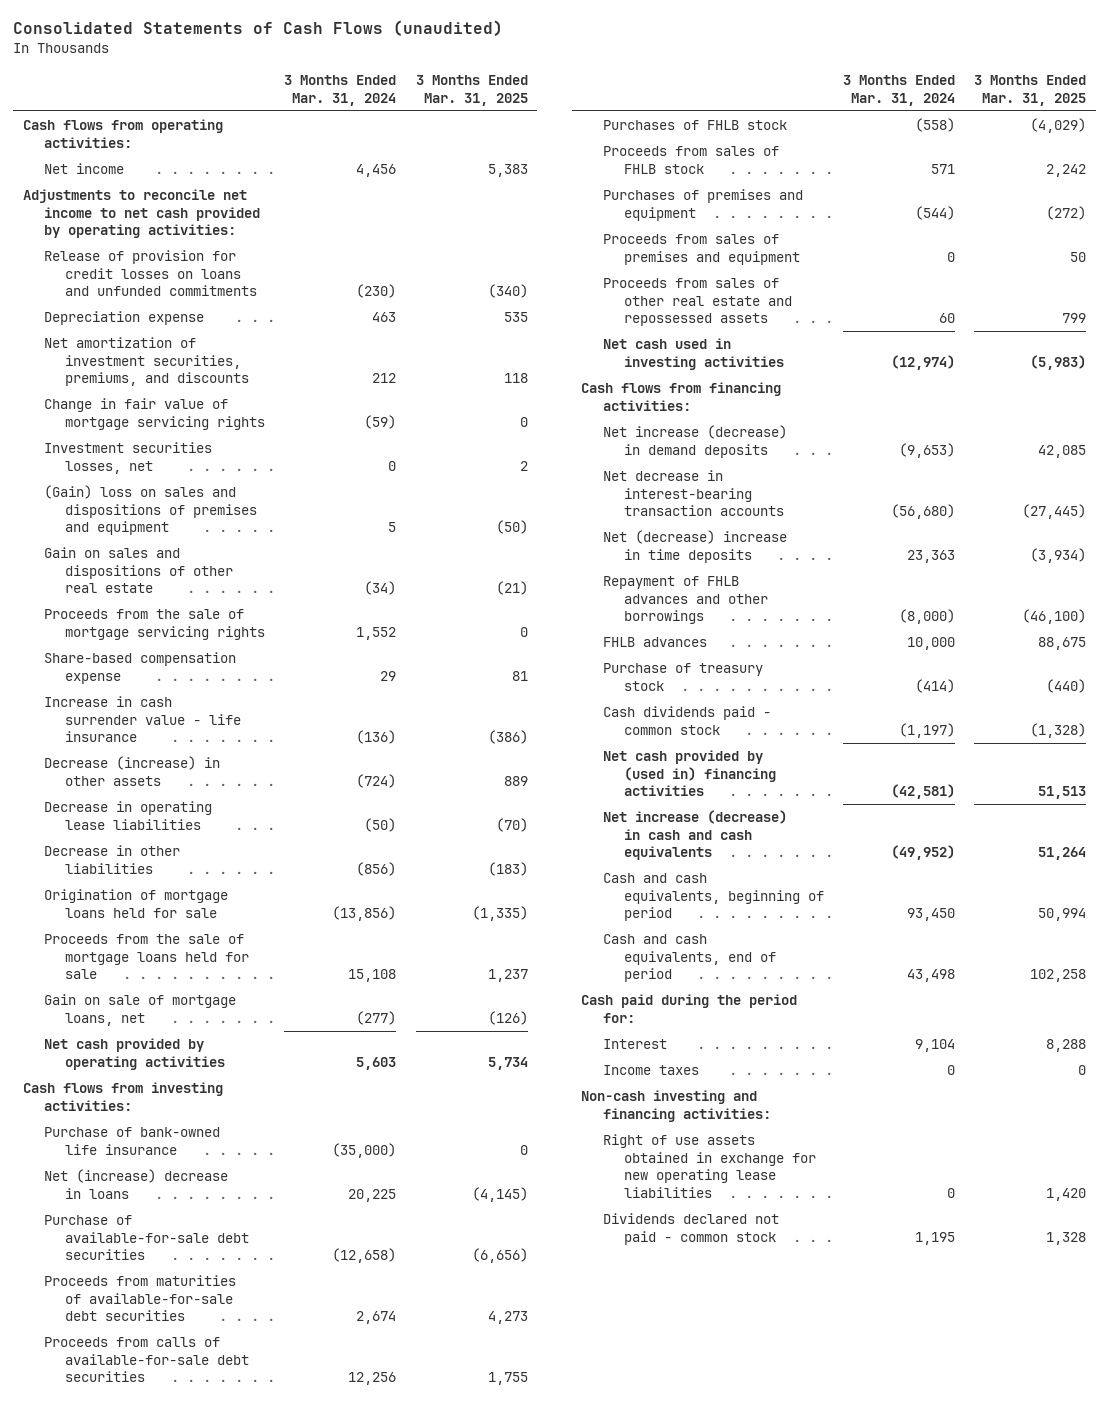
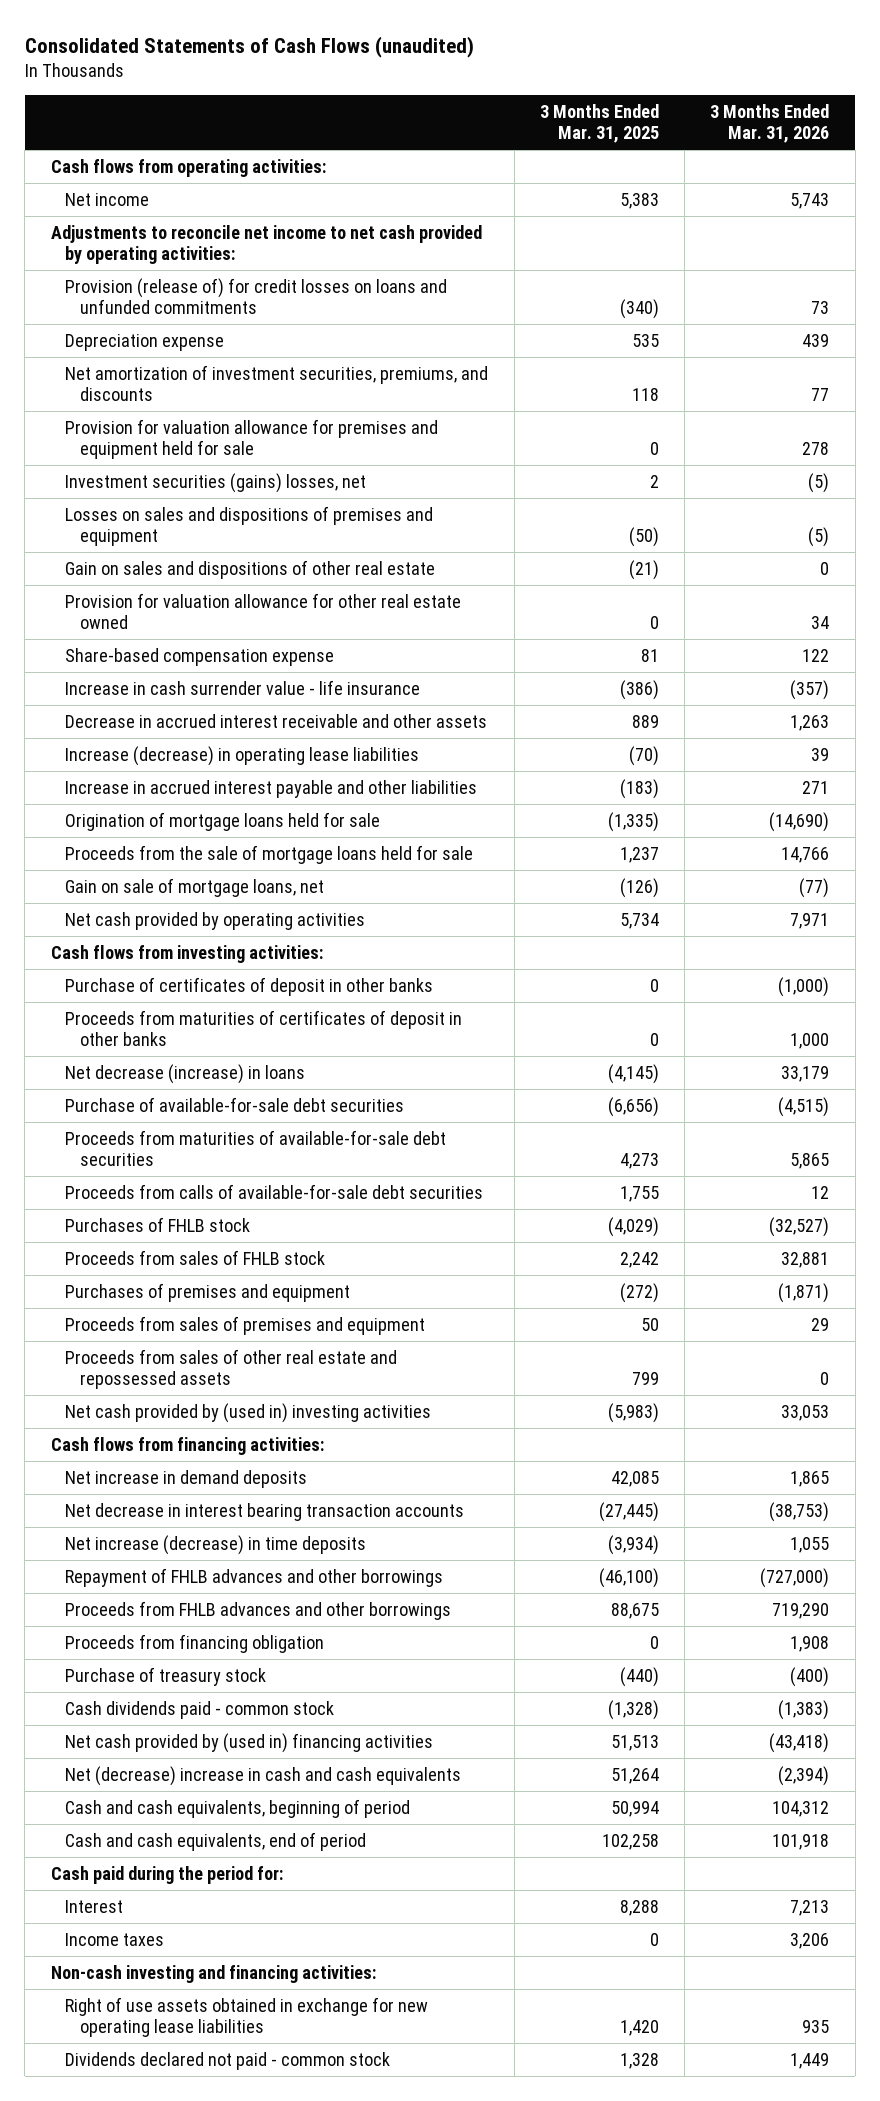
- | 3 Months Ended Mar. 31, 2024 | 3 Months Ended Mar. 31, 2025
+ | 3 Months Ended Mar. 31, 2025 | 3 Months Ended Mar. 31, 2026
- Release of provision for credit losses on loans and unfunded commitments | (230) | (340)
+ Provision (release of) for credit losses on loans and unfunded commitments | (340) | 73
- Change in fair value of mortgage servicing rights | (59) | 0
- Investment securities losses, net | 0 | 2
- (Gain) loss on sales and dispositions of premises and equipment | 5 | (50)
+ Provision for valuation allowance for premises and equipment held for sale | 0 | 278
+ Investment securities (gains) losses, net | 2 | (5)
+ Losses on sales and dispositions of premises and equipment | (50) | (5)
- Proceeds from the sale of mortgage servicing rights | 1,552 | 0
+ Provision for valuation allowance for other real estate owned | 0 | 34
- Decrease (increase) in other assets | (724) | 889
- Decrease in operating lease liabilities | (50) | (70)
- Decrease in other liabilities | (856) | (183)
+ Decrease in accrued interest receivable and other assets | 889 | 1,263
+ Increase (decrease) in operating lease liabilities | (70) | 39
+ Increase in accrued interest payable and other liabilities | (183) | 271
- Purchase of bank-owned life insurance | (35,000) | 0
- Net (increase) decrease in loans | 20,225 | (4,145)
+ Purchase of certificates of deposit in other banks | 0 | (1,000)
+ Proceeds from maturities of certificates of deposit in other banks | 0 | 1,000
+ Net decrease (increase) in loans | (4,145) | 33,179
- Net cash used in investing activities | (12,974) | (5,983)
+ Net cash provided by (used in) investing activities | (5,983) | 33,053
- Net increase (decrease) in demand deposits | (9,653) | 42,085
- Net decrease in interest-bearing transaction accounts | (56,680) | (27,445)
- Net (decrease) increase in time deposits | 23,363 | (3,934)
+ Net increase in demand deposits | 42,085 | 1,865
+ Net decrease in interest bearing transaction accounts | (27,445) | (38,753)
+ Net increase (decrease) in time deposits | (3,934) | 1,055
- FHLB advances | 10,000 | 88,675
+ Proceeds from FHLB advances and other borrowings | 88,675 | 719,290
+ Proceeds from financing obligation | 0 | 1,908
- Net increase (decrease) in cash and cash equivalents | (49,952) | 51,264
+ Net (decrease) increase in cash and cash equivalents | 51,264 | (2,394)

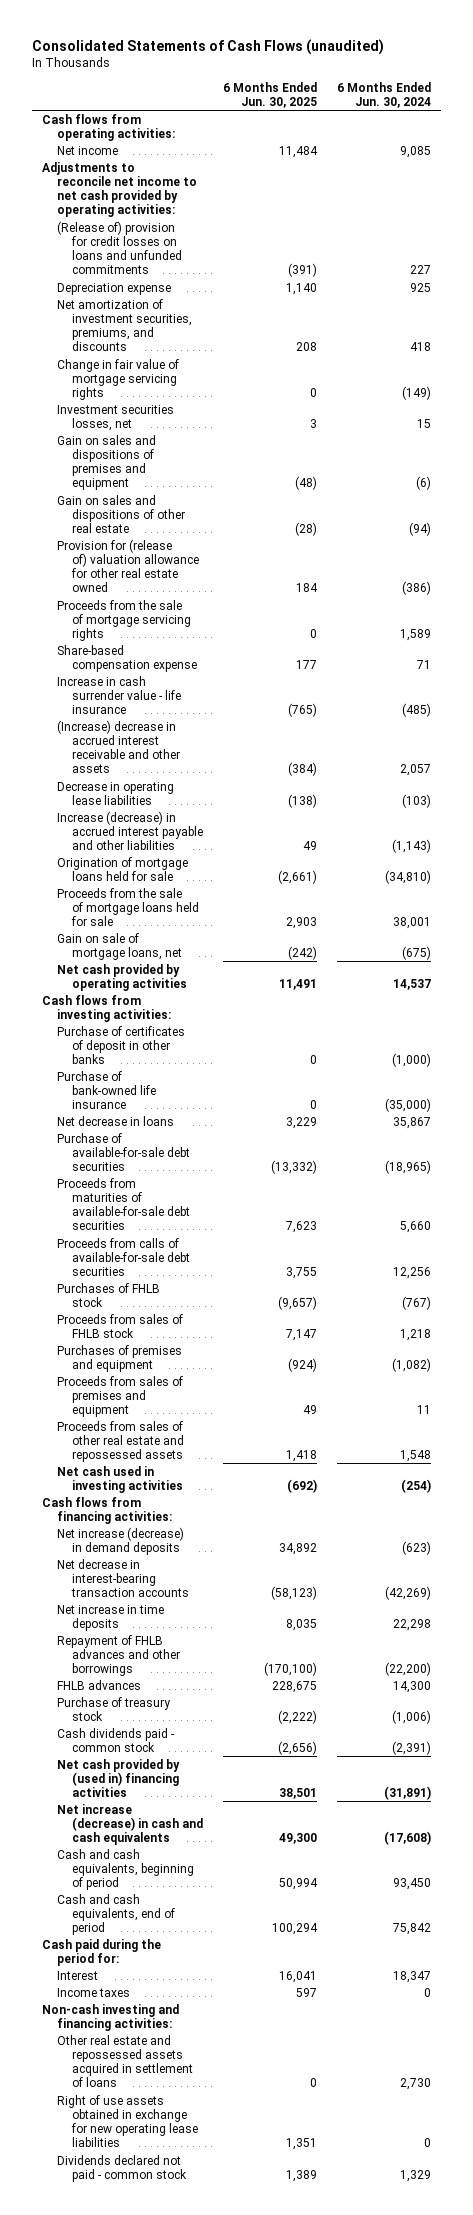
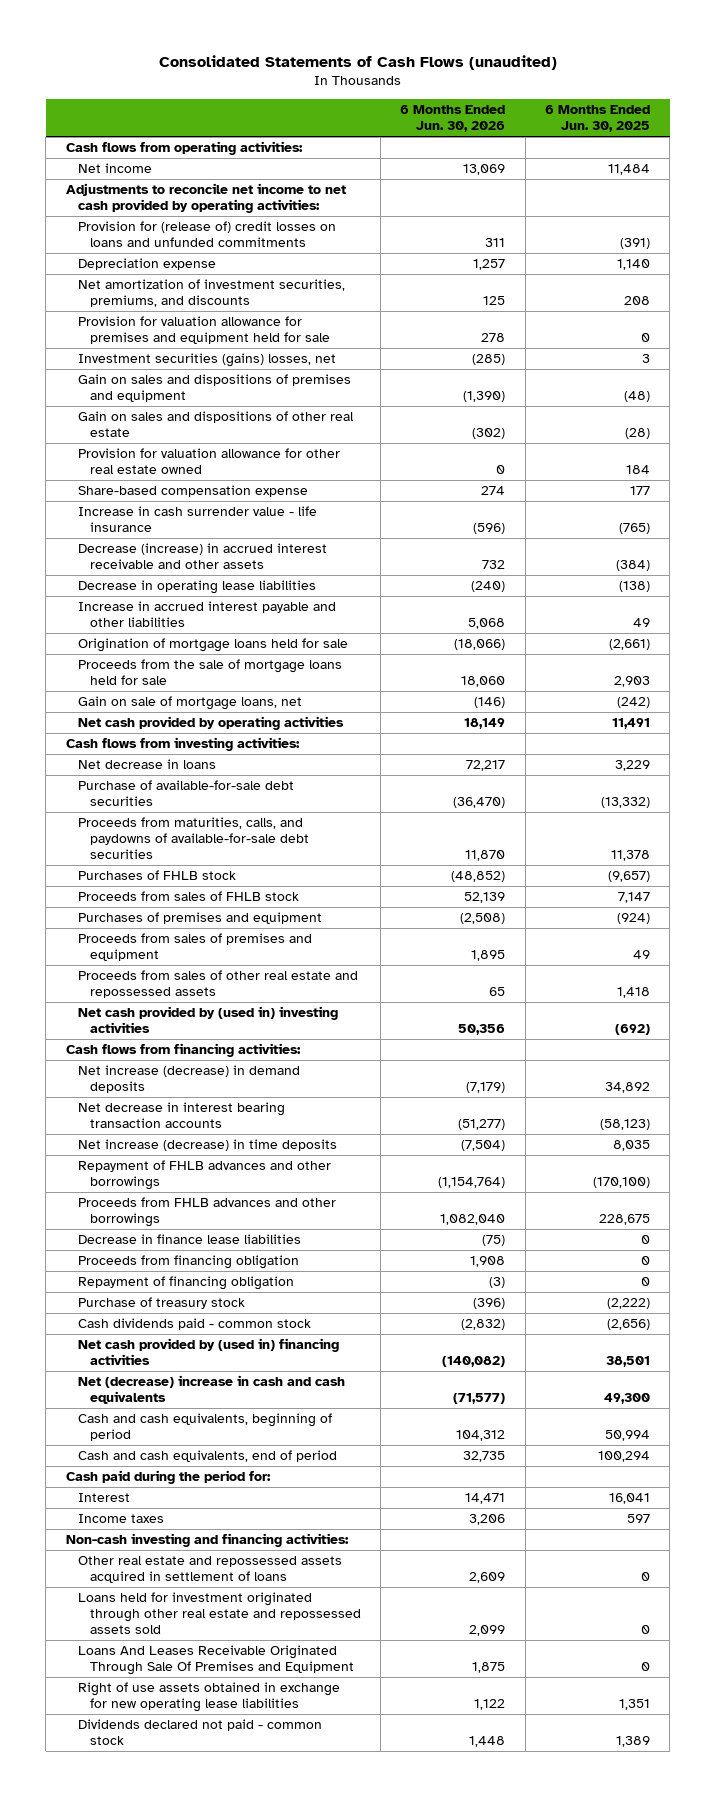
- | 6 Months Ended Jun. 30, 2025 | 6 Months Ended Jun. 30, 2024
+ | 6 Months Ended Jun. 30, 2026 | 6 Months Ended Jun. 30, 2025
- (Release of) provision for credit losses on loans and unfunded commitments | (391) | 227
+ Provision for (release of) credit losses on loans and unfunded commitments | 311 | (391)
- Change in fair value of mortgage servicing rights | 0 | (149)
- Investment securities losses, net | 3 | 15
+ Provision for valuation allowance for premises and equipment held for sale | 278 | 0
+ Investment securities (gains) losses, net | (285) | 3
- Provision for (release of) valuation allowance for other real estate owned | 184 | (386)
- Proceeds from the sale of mortgage servicing rights | 0 | 1,589
+ Provision for valuation allowance for other real estate owned | 0 | 184
- (Increase) decrease in accrued interest receivable and other assets | (384) | 2,057
+ Decrease (increase) in accrued interest receivable and other assets | 732 | (384)
- Increase (decrease) in accrued interest payable and other liabilities | 49 | (1,143)
+ Increase in accrued interest payable and other liabilities | 5,068 | 49
- Purchase of certificates of deposit in other banks | 0 | (1,000)
- Purchase of bank-owned life insurance | 0 | (35,000)
- Proceeds from maturities of available-for-sale debt securities | 7,623 | 5,660
- Proceeds from calls of available-for-sale debt securities | 3,755 | 12,256
+ Proceeds from maturities, calls, and paydowns of available-for-sale debt securities | 11,870 | 11,378
- Net cash used in investing activities | (692) | (254)
+ Net cash provided by (used in) investing activities | 50,356 | (692)
- Net decrease in interest-bearing transaction accounts | (58,123) | (42,269)
- Net increase in time deposits | 8,035 | 22,298
+ Net decrease in interest bearing transaction accounts | (51,277) | (58,123)
+ Net increase (decrease) in time deposits | (7,504) | 8,035
- FHLB advances | 228,675 | 14,300
+ Proceeds from FHLB advances and other borrowings | 1,082,040 | 228,675
+ Decrease in finance lease liabilities | (75) | 0
+ Proceeds from financing obligation | 1,908 | 0
+ Repayment of financing obligation | (3) | 0
- Net increase (decrease) in cash and cash equivalents | 49,300 | (17,608)
+ Net (decrease) increase in cash and cash equivalents | (71,577) | 49,300
+ Loans held for investment originated through other real estate and repossessed assets sold | 2,099 | 0
+ Loans And Leases Receivable Originated Through Sale Of Premises and Equipment | 1,875 | 0

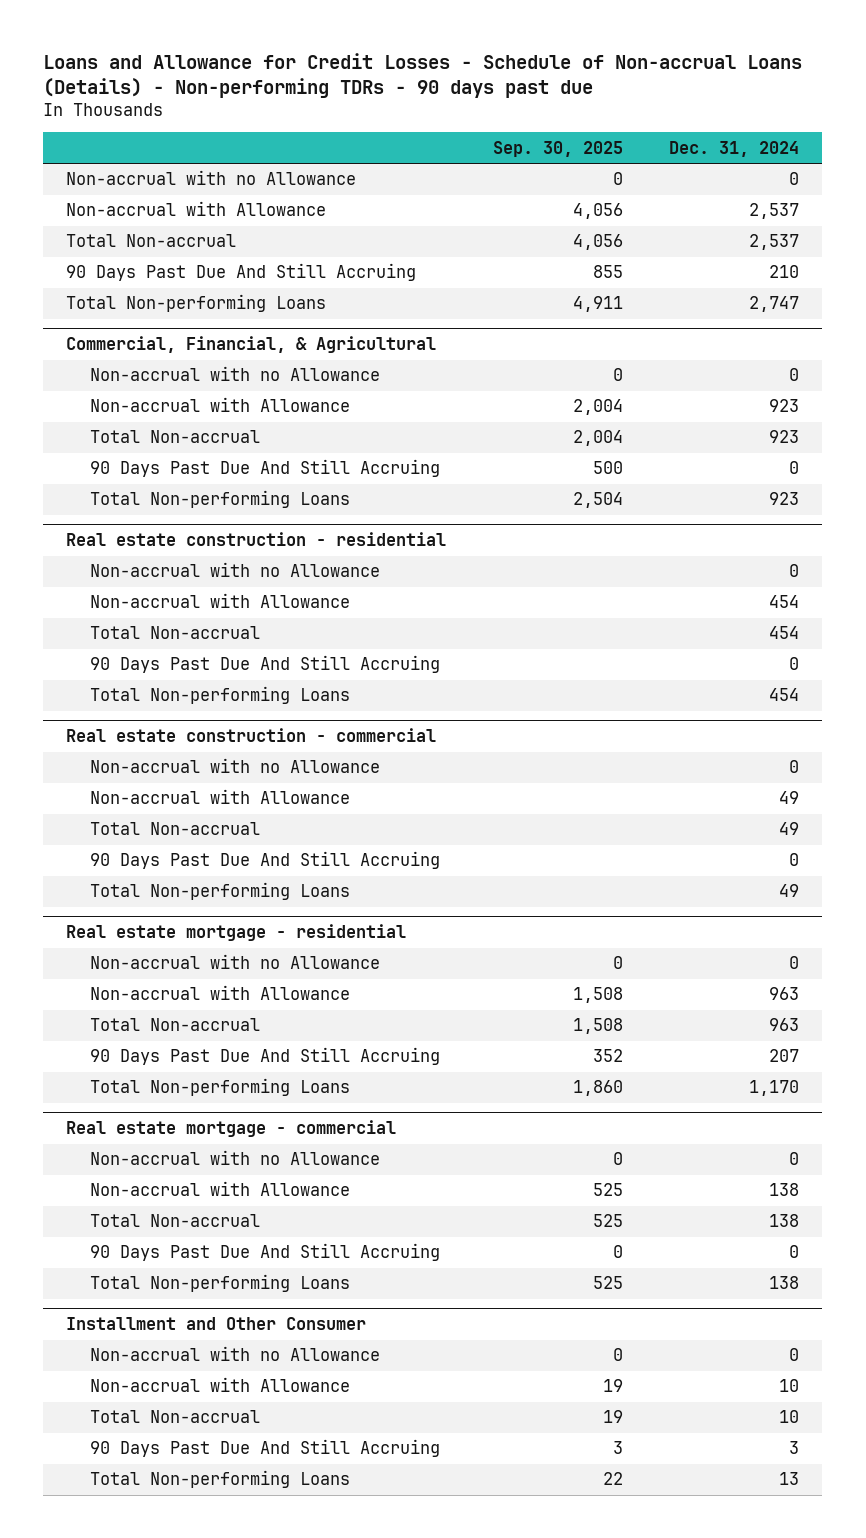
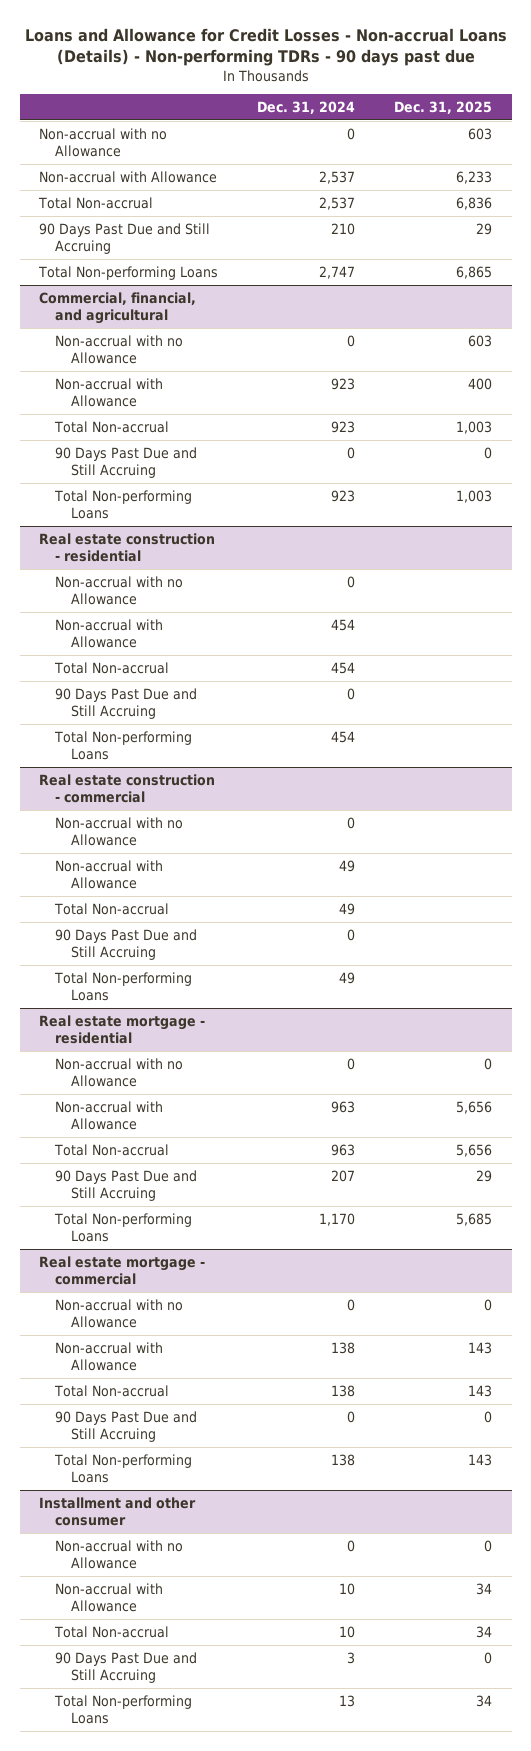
- Loans and Allowance for Credit Losses - Schedule of Non-accrual Loans (Details) - Non-performing TDRs - 90 days past due
+ Loans and Allowance for Credit Losses - Non-accrual Loans (Details) - Non-performing TDRs - 90 days past due
- | Sep. 30, 2025 | Dec. 31, 2024
+ | Dec. 31, 2024 | Dec. 31, 2025
- 90 Days Past Due And Still Accruing | 855 | 210
+ 90 Days Past Due and Still Accruing | 210 | 29
- Commercial, Financial, & Agricultural
+ Commercial, financial, and agricultural
- 90 Days Past Due And Still Accruing | 500 | 0
+ 90 Days Past Due and Still Accruing | 0 | 0
@ Real estate construction - residential
- 90 Days Past Due And Still Accruing | | 0
+ 90 Days Past Due and Still Accruing | 0 |
@ Real estate construction - commercial
- 90 Days Past Due And Still Accruing | | 0
+ 90 Days Past Due and Still Accruing | 0 |
@ Real estate mortgage - residential
- 90 Days Past Due And Still Accruing | 352 | 207
+ 90 Days Past Due and Still Accruing | 207 | 29
@ Real estate mortgage - commercial
- 90 Days Past Due And Still Accruing | 0 | 0
+ 90 Days Past Due and Still Accruing | 0 | 0
- Installment and Other Consumer
+ Installment and other consumer
- 90 Days Past Due And Still Accruing | 3 | 3
+ 90 Days Past Due and Still Accruing | 3 | 0

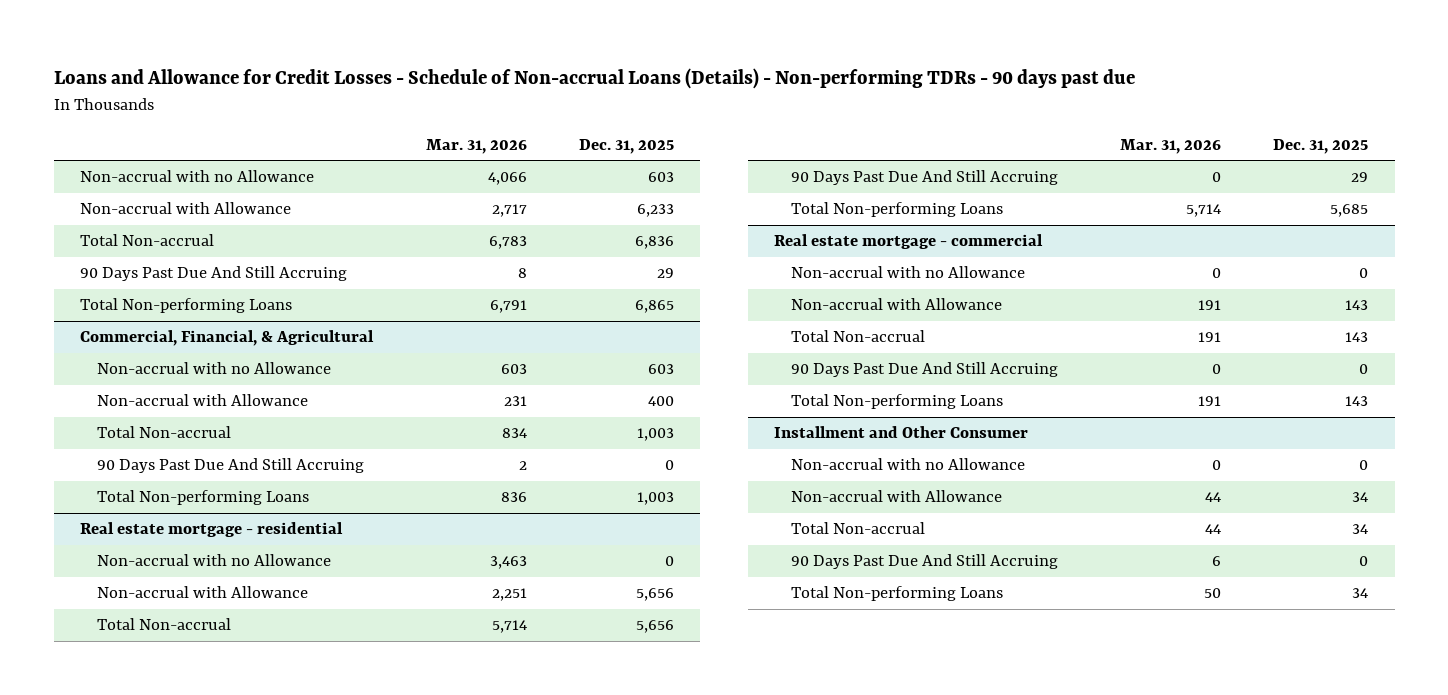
- Loans and Allowance for Credit Losses - Non-accrual Loans (Details) - Non-performing TDRs - 90 days past due
+ Loans and Allowance for Credit Losses - Schedule of Non-accrual Loans (Details) - Non-performing TDRs - 90 days past due
- | Dec. 31, 2024 | Dec. 31, 2025
+ | Mar. 31, 2026 | Dec. 31, 2025
- 90 Days Past Due and Still Accruing | 210 | 29
+ 90 Days Past Due And Still Accruing | 8 | 29
- Commercial, financial, and agricultural
+ Commercial, Financial, & Agricultural
- 90 Days Past Due and Still Accruing | 0 | 0
+ 90 Days Past Due And Still Accruing | 2 | 0
- Real estate construction - residential
- Non-accrual with no Allowance | 0 |
- Non-accrual with Allowance | 454 |
- Total Non-accrual | 454 |
- 90 Days Past Due and Still Accruing | 0 |
- Total Non-performing Loans | 454 |
- Real estate construction - commercial
- Non-accrual with no Allowance | 0 |
- Non-accrual with Allowance | 49 |
- Total Non-accrual | 49 |
- 90 Days Past Due and Still Accruing | 0 |
- Total Non-performing Loans | 49 |
@ Real estate mortgage - residential
- 90 Days Past Due and Still Accruing | 207 | 29
+ 90 Days Past Due And Still Accruing | 0 | 29
@ Real estate mortgage - commercial
- 90 Days Past Due and Still Accruing | 0 | 0
+ 90 Days Past Due And Still Accruing | 0 | 0
- Installment and other consumer
+ Installment and Other Consumer
- 90 Days Past Due and Still Accruing | 3 | 0
+ 90 Days Past Due And Still Accruing | 6 | 0

